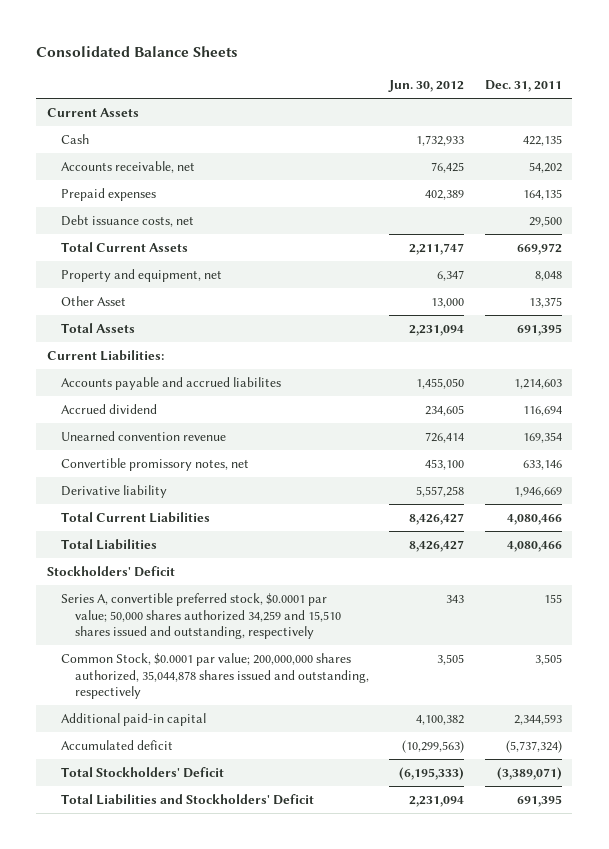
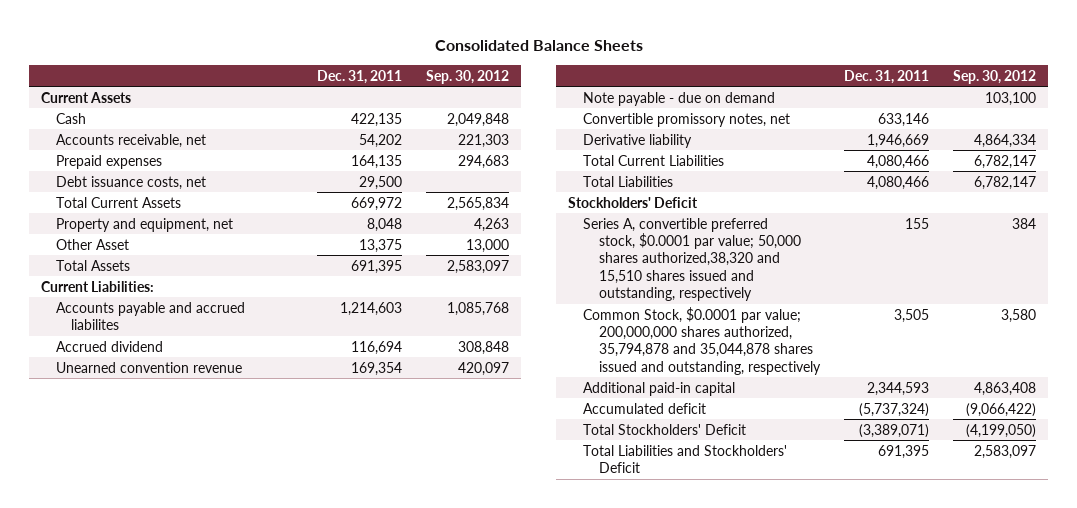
- | Jun. 30, 2012 | Dec. 31, 2011
+ | Dec. 31, 2011 | Sep. 30, 2012
+ Note payable - due on demand | | 103,100
- Series A, convertible preferred stock, $0.0001 par value; 50,000 shares authorized 34,259 and 15,510 shares issued and outstanding, respectively | 343 | 155
- Common Stock, $0.0001 par value; 200,000,000 shares authorized, 35,044,878 shares issued and outstanding, respectively | 3,505 | 3,505
+ Series A, convertible preferred stock, $0.0001 par value; 50,000 shares authorized,38,320 and 15,510 shares issued and outstanding, respectively | 155 | 384
+ Common Stock, $0.0001 par value; 200,000,000 shares authorized, 35,794,878 and 35,044,878 shares issued and outstanding, respectively | 3,505 | 3,580

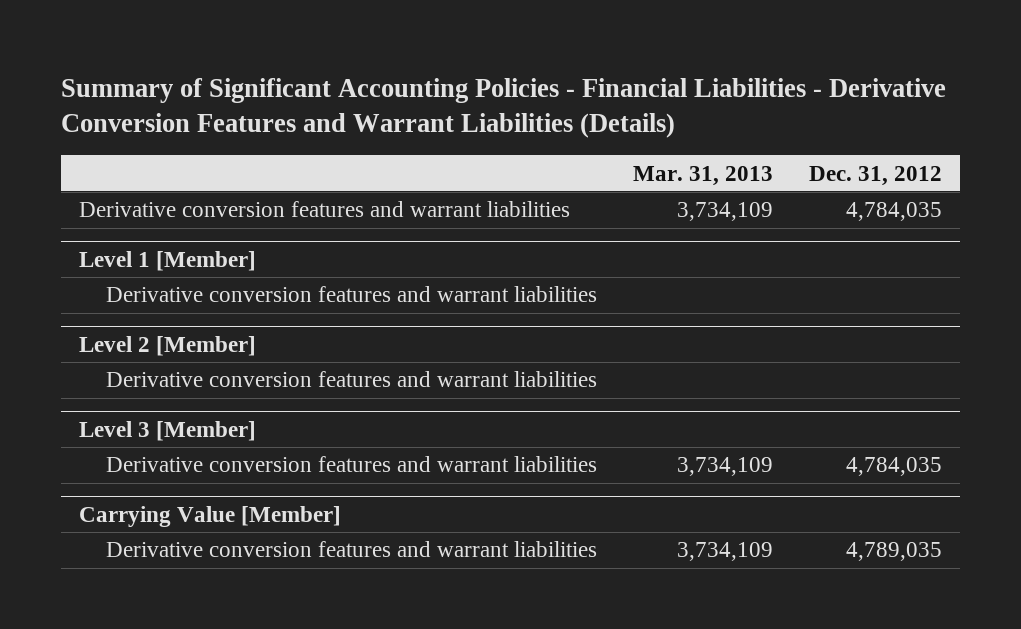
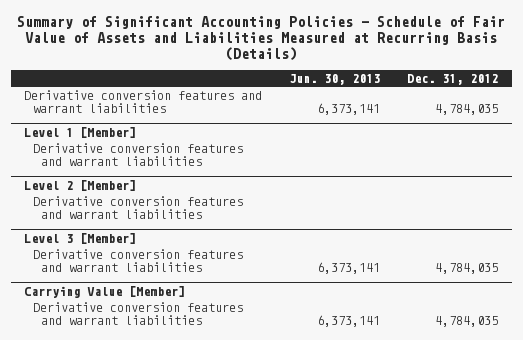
- Summary of Significant Accounting Policies - Financial Liabilities - Derivative Conversion Features and Warrant Liabilities (Details)
+ Summary of Significant Accounting Policies - Schedule of Fair Value of Assets and Liabilities Measured at Recurring Basis (Details)
- | Mar. 31, 2013 | Dec. 31, 2012
+ | Jun. 30, 2013 | Dec. 31, 2012
@ Carrying Value [Member]
- Derivative conversion features and warrant liabilities | 3,734,109 | 4,789,035
+ Derivative conversion features and warrant liabilities | 6,373,141 | 4,784,035

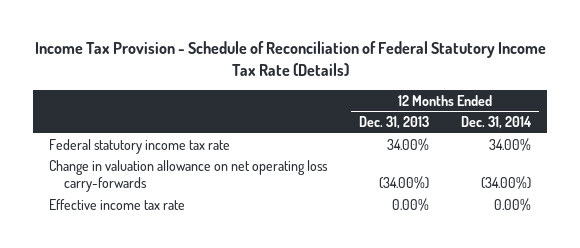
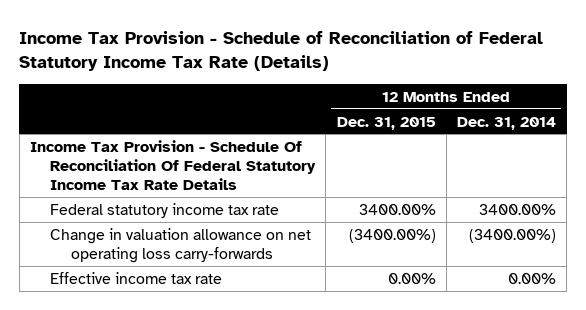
- | 12 Months Ended Dec. 31, 2013 | 12 Months Ended Dec. 31, 2014
+ | 12 Months Ended Dec. 31, 2015 | 12 Months Ended Dec. 31, 2014
- Federal statutory income tax rate | 34.00% | 34.00%
- Change in valuation allowance on net operating loss carry-forwards | (34.00%) | (34.00%)
+ Income Tax Provision - Schedule Of Reconciliation Of Federal Statutory Income Tax Rate Details
+ Federal statutory income tax rate | 3400.00% | 3400.00%
+ Change in valuation allowance on net operating loss carry-forwards | (3400.00%) | (3400.00%)

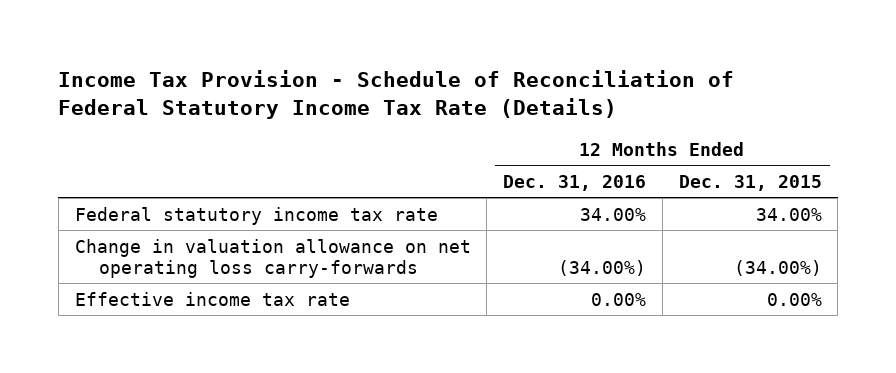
- | 12 Months Ended Dec. 31, 2015 | 12 Months Ended Dec. 31, 2014
+ | 12 Months Ended Dec. 31, 2016 | 12 Months Ended Dec. 31, 2015
- Income Tax Provision - Schedule Of Reconciliation Of Federal Statutory Income Tax Rate Details
- Federal statutory income tax rate | 3400.00% | 3400.00%
- Change in valuation allowance on net operating loss carry-forwards | (3400.00%) | (3400.00%)
+ Federal statutory income tax rate | 34.00% | 34.00%
+ Change in valuation allowance on net operating loss carry-forwards | (34.00%) | (34.00%)

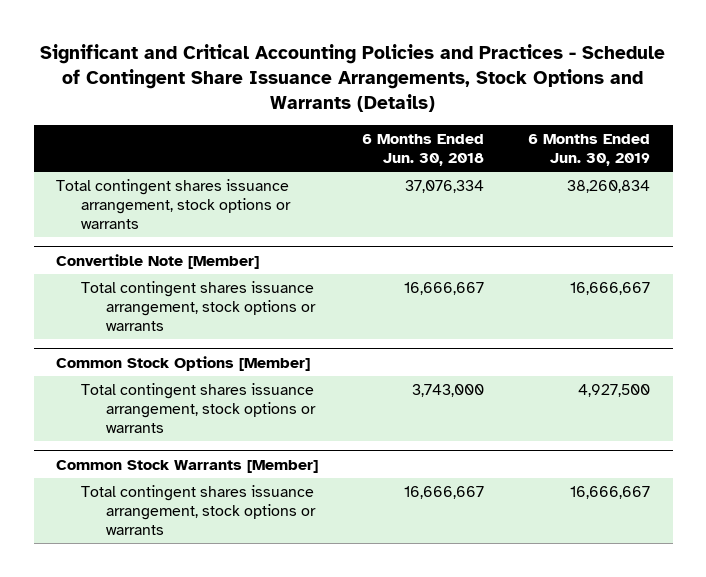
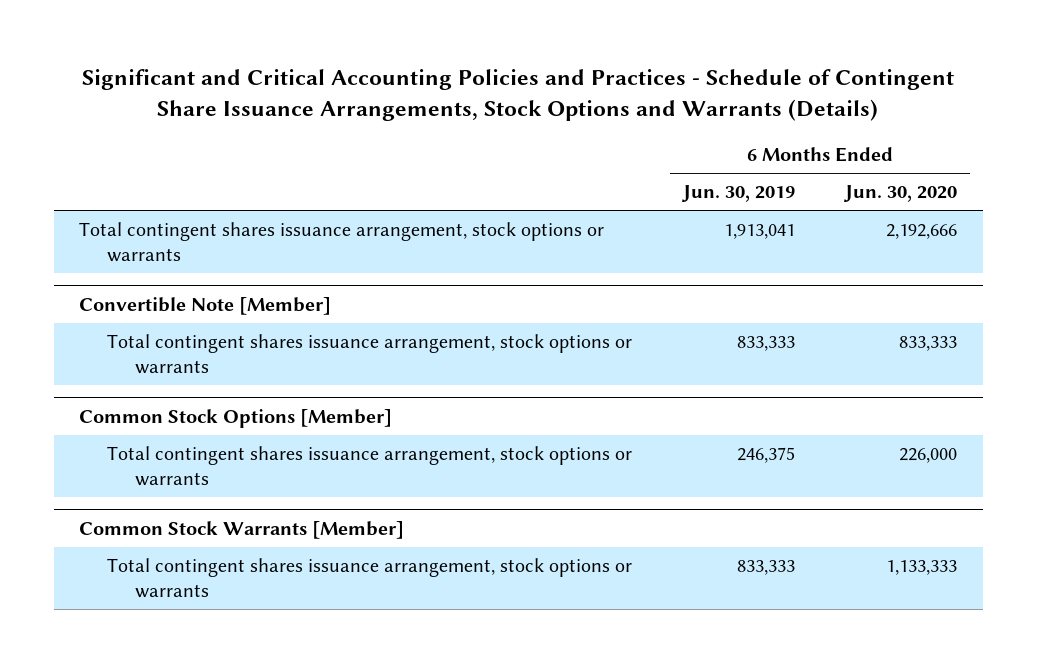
- | 6 Months Ended Jun. 30, 2018 | 6 Months Ended Jun. 30, 2019
+ | 6 Months Ended Jun. 30, 2019 | 6 Months Ended Jun. 30, 2020
- Total contingent shares issuance arrangement, stock options or warrants | 37,076,334 | 38,260,834
+ Total contingent shares issuance arrangement, stock options or warrants | 1,913,041 | 2,192,666
@ Convertible Note [Member]
- Total contingent shares issuance arrangement, stock options or warrants | 16,666,667 | 16,666,667
+ Total contingent shares issuance arrangement, stock options or warrants | 833,333 | 833,333
@ Common Stock Options [Member]
- Total contingent shares issuance arrangement, stock options or warrants | 3,743,000 | 4,927,500
+ Total contingent shares issuance arrangement, stock options or warrants | 246,375 | 226,000
@ Common Stock Warrants [Member]
- Total contingent shares issuance arrangement, stock options or warrants | 16,666,667 | 16,666,667
+ Total contingent shares issuance arrangement, stock options or warrants | 833,333 | 1,133,333

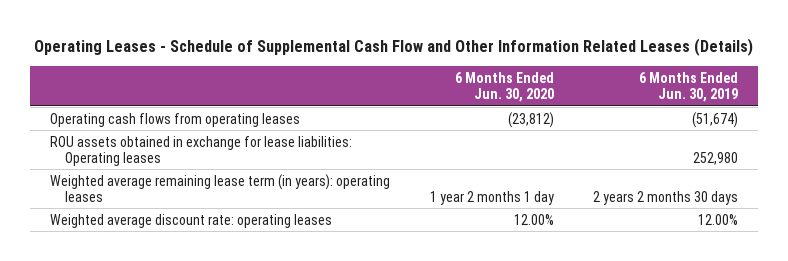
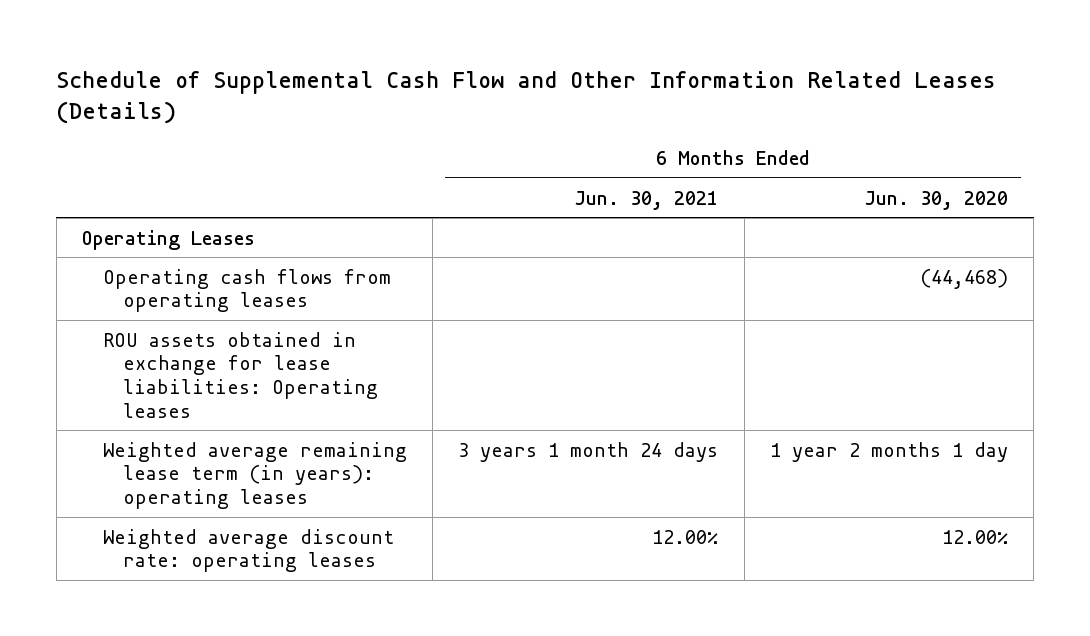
- Operating Leases - Schedule of Supplemental Cash Flow and Other Information Related Leases (Details)
+ Schedule of Supplemental Cash Flow and Other Information Related Leases (Details)
- | 6 Months Ended Jun. 30, 2020 | 6 Months Ended Jun. 30, 2019
+ | 6 Months Ended Jun. 30, 2021 | 6 Months Ended Jun. 30, 2020
- Operating cash flows from operating leases | (23,812) | (51,674)
+ Operating Leases
+ Operating cash flows from operating leases | | (44,468)

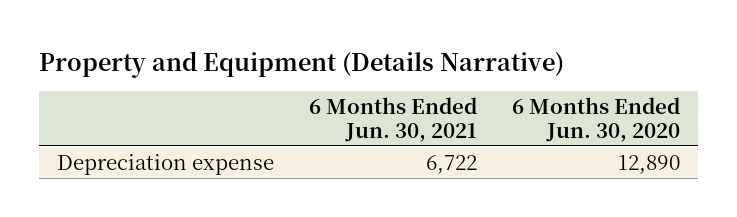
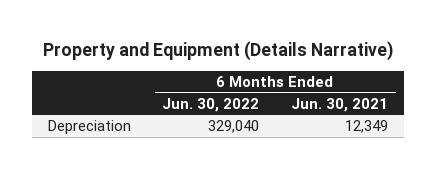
- | 6 Months Ended Jun. 30, 2021 | 6 Months Ended Jun. 30, 2020
+ | 6 Months Ended Jun. 30, 2022 | 6 Months Ended Jun. 30, 2021
- Depreciation expense | 6,722 | 12,890
+ Depreciation | 329,040 | 12,349

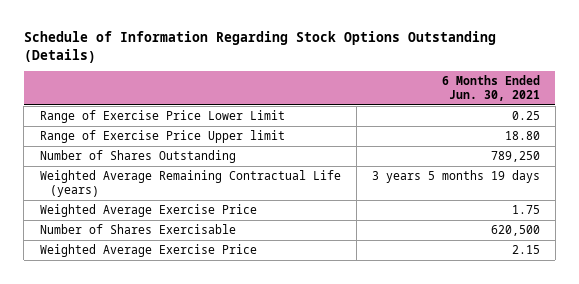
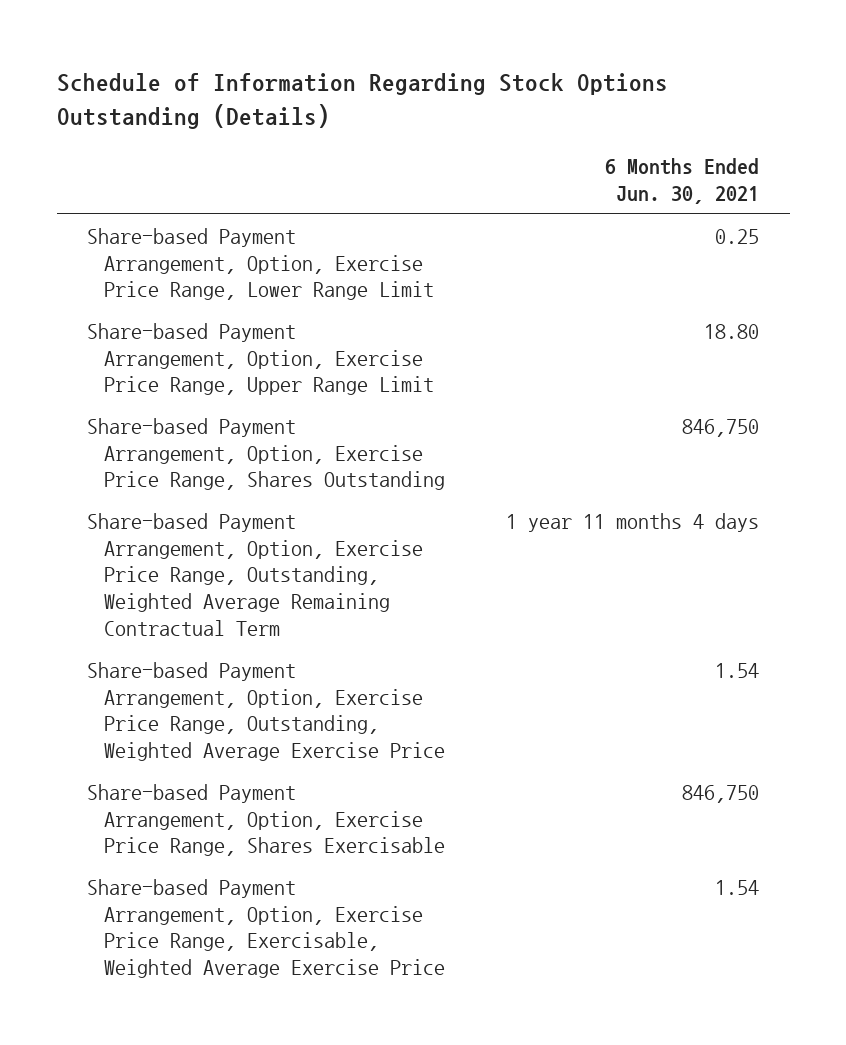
- Range of Exercise Price Lower Limit | 0.25
- Range of Exercise Price Upper limit | 18.80
- Number of Shares Outstanding | 789,250
- Weighted Average Remaining Contractual Life (years) | 3 years 5 months 19 days
- Weighted Average Exercise Price | 1.75
- Number of Shares Exercisable | 620,500
- Weighted Average Exercise Price | 2.15
+ Share-based Payment Arrangement, Option, Exercise Price Range, Lower Range Limit | 0.25
+ Share-based Payment Arrangement, Option, Exercise Price Range, Upper Range Limit | 18.80
+ Share-based Payment Arrangement, Option, Exercise Price Range, Shares Outstanding | 846,750
+ Share-based Payment Arrangement, Option, Exercise Price Range, Outstanding, Weighted Average Remaining Contractual Term | 1 year 11 months 4 days
+ Share-based Payment Arrangement, Option, Exercise Price Range, Outstanding, Weighted Average Exercise Price | 1.54
+ Share-based Payment Arrangement, Option, Exercise Price Range, Shares Exercisable | 846,750
+ Share-based Payment Arrangement, Option, Exercise Price Range, Exercisable, Weighted Average Exercise Price | 1.54

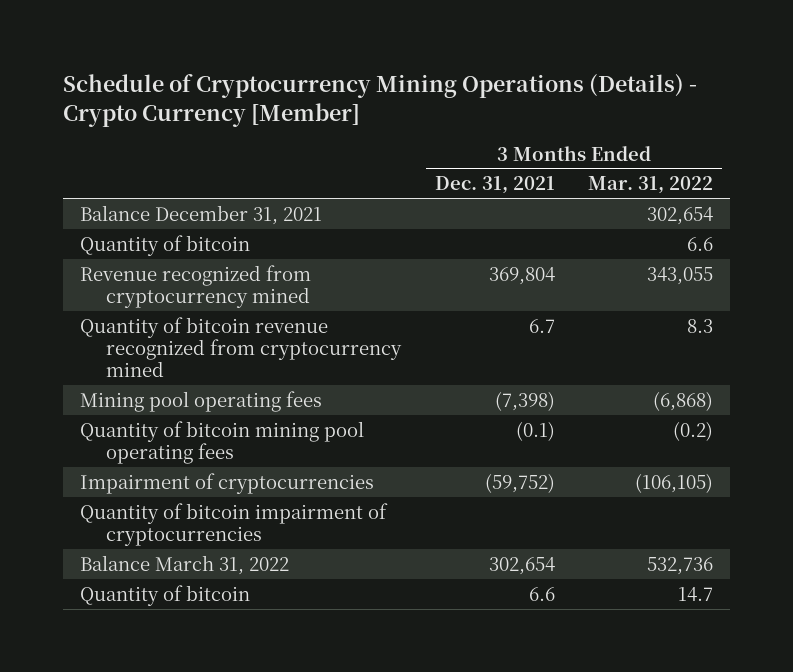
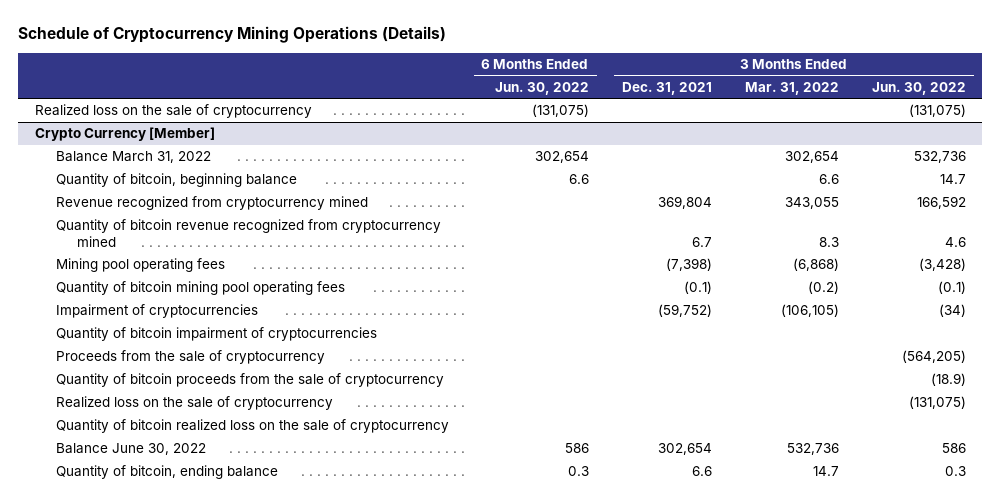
- Schedule of Cryptocurrency Mining Operations (Details) - Crypto Currency [Member]
+ Schedule of Cryptocurrency Mining Operations (Details)
- | 3 Months Ended Dec. 31, 2021 | 3 Months Ended Mar. 31, 2022
+ | 6 Months Ended Jun. 30, 2022 | 3 Months Ended Dec. 31, 2021 | 3 Months Ended Mar. 31, 2022 | 3 Months Ended Jun. 30, 2022
- Balance December 31, 2021 | | 302,654
- Quantity of bitcoin | | 6.6
+ Realized loss on the sale of cryptocurrency | (131,075) | | | (131,075)
+ Crypto Currency [Member]
+ Balance March 31, 2022 | 302,654 | | 302,654 | 532,736
+ Quantity of bitcoin, beginning balance | 6.6 | | 6.6 | 14.7
- Balance March 31, 2022 | 302,654 | 532,736
- Quantity of bitcoin | 6.6 | 14.7
+ Proceeds from the sale of cryptocurrency | | | | (564,205)
+ Quantity of bitcoin proceeds from the sale of cryptocurrency | | | | (18.9)
+ Realized loss on the sale of cryptocurrency | | | | (131,075)
+ Quantity of bitcoin realized loss on the sale of cryptocurrency
+ Balance June 30, 2022 | 586 | 302,654 | 532,736 | 586
+ Quantity of bitcoin, ending balance | 0.3 | 6.6 | 14.7 | 0.3

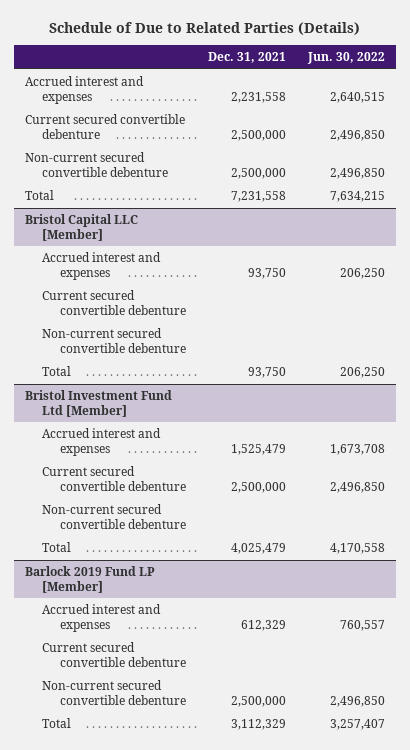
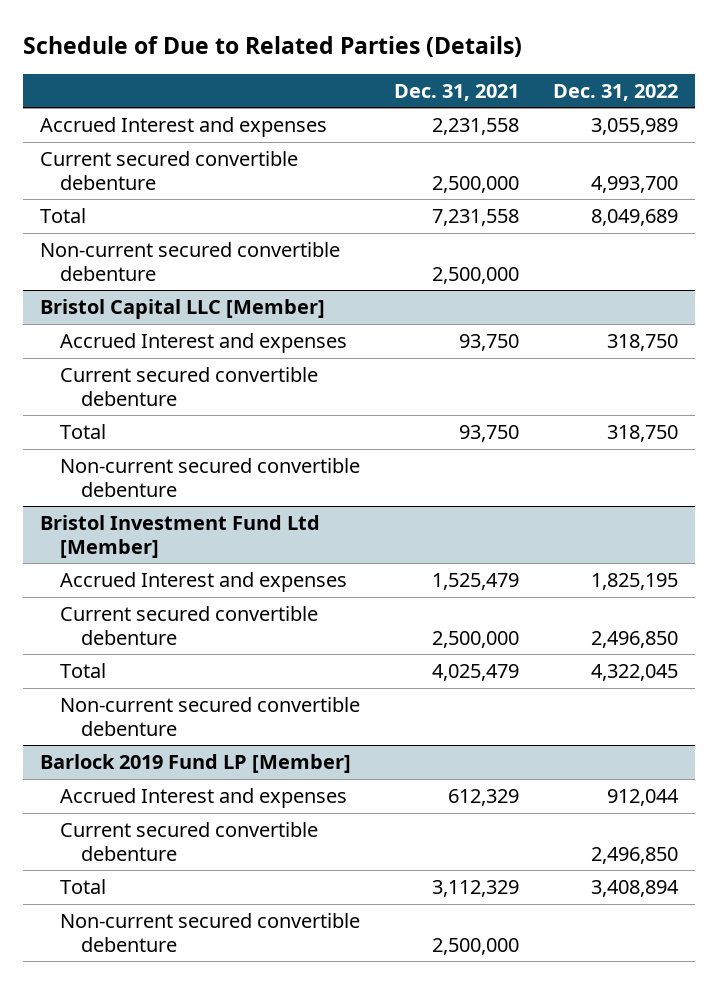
- | Dec. 31, 2021 | Jun. 30, 2022
+ | Dec. 31, 2021 | Dec. 31, 2022
- Accrued interest and expenses | 2,231,558 | 2,640,515
+ Accrued Interest and expenses | 2,231,558 | 3,055,989
moved down: Non-current secured convertible debenture | 2,500,000 |
@ Bristol Capital LLC [Member]
- Accrued interest and expenses | 93,750 | 206,250
+ Accrued Interest and expenses | 93,750 | 318,750
moved down: Non-current secured convertible debenture
@ Bristol Investment Fund Ltd [Member]
- Accrued interest and expenses | 1,525,479 | 1,673,708
+ Accrued Interest and expenses | 1,525,479 | 1,825,195
moved down: Non-current secured convertible debenture
@ Barlock 2019 Fund LP [Member]
- Accrued interest and expenses | 612,329 | 760,557
+ Accrued Interest and expenses | 612,329 | 912,044
moved down: Non-current secured convertible debenture | 2,500,000 |

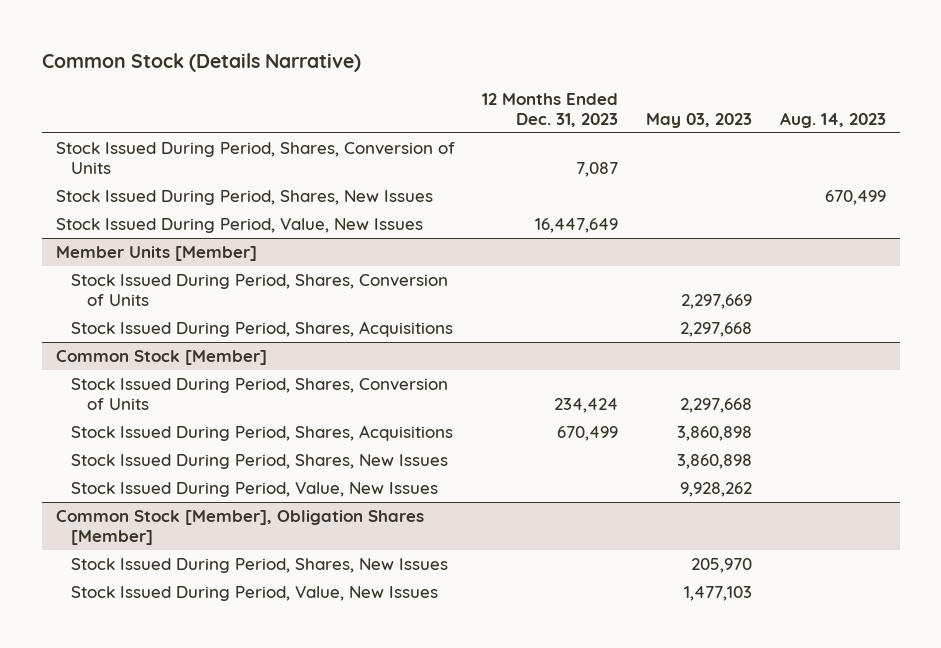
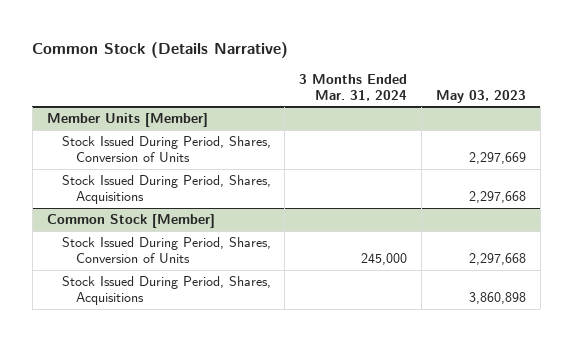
- | 12 Months Ended Dec. 31, 2023 | May 03, 2023 | Aug. 14, 2023
+ | 3 Months Ended Mar. 31, 2024 | May 03, 2023
- Stock Issued During Period, Shares, Conversion of Units | 7,087 | |
- Stock Issued During Period, Shares, New Issues | | | 670,499
- Stock Issued During Period, Value, New Issues | 16,447,649 | |
@ Common Stock [Member]
- Stock Issued During Period, Shares, New Issues | | 3,860,898 |
- Stock Issued During Period, Value, New Issues | | 9,928,262 |
- Common Stock [Member], Obligation Shares [Member]
- Stock Issued During Period, Shares, New Issues | | 205,970 |
- Stock Issued During Period, Value, New Issues | | 1,477,103 |

